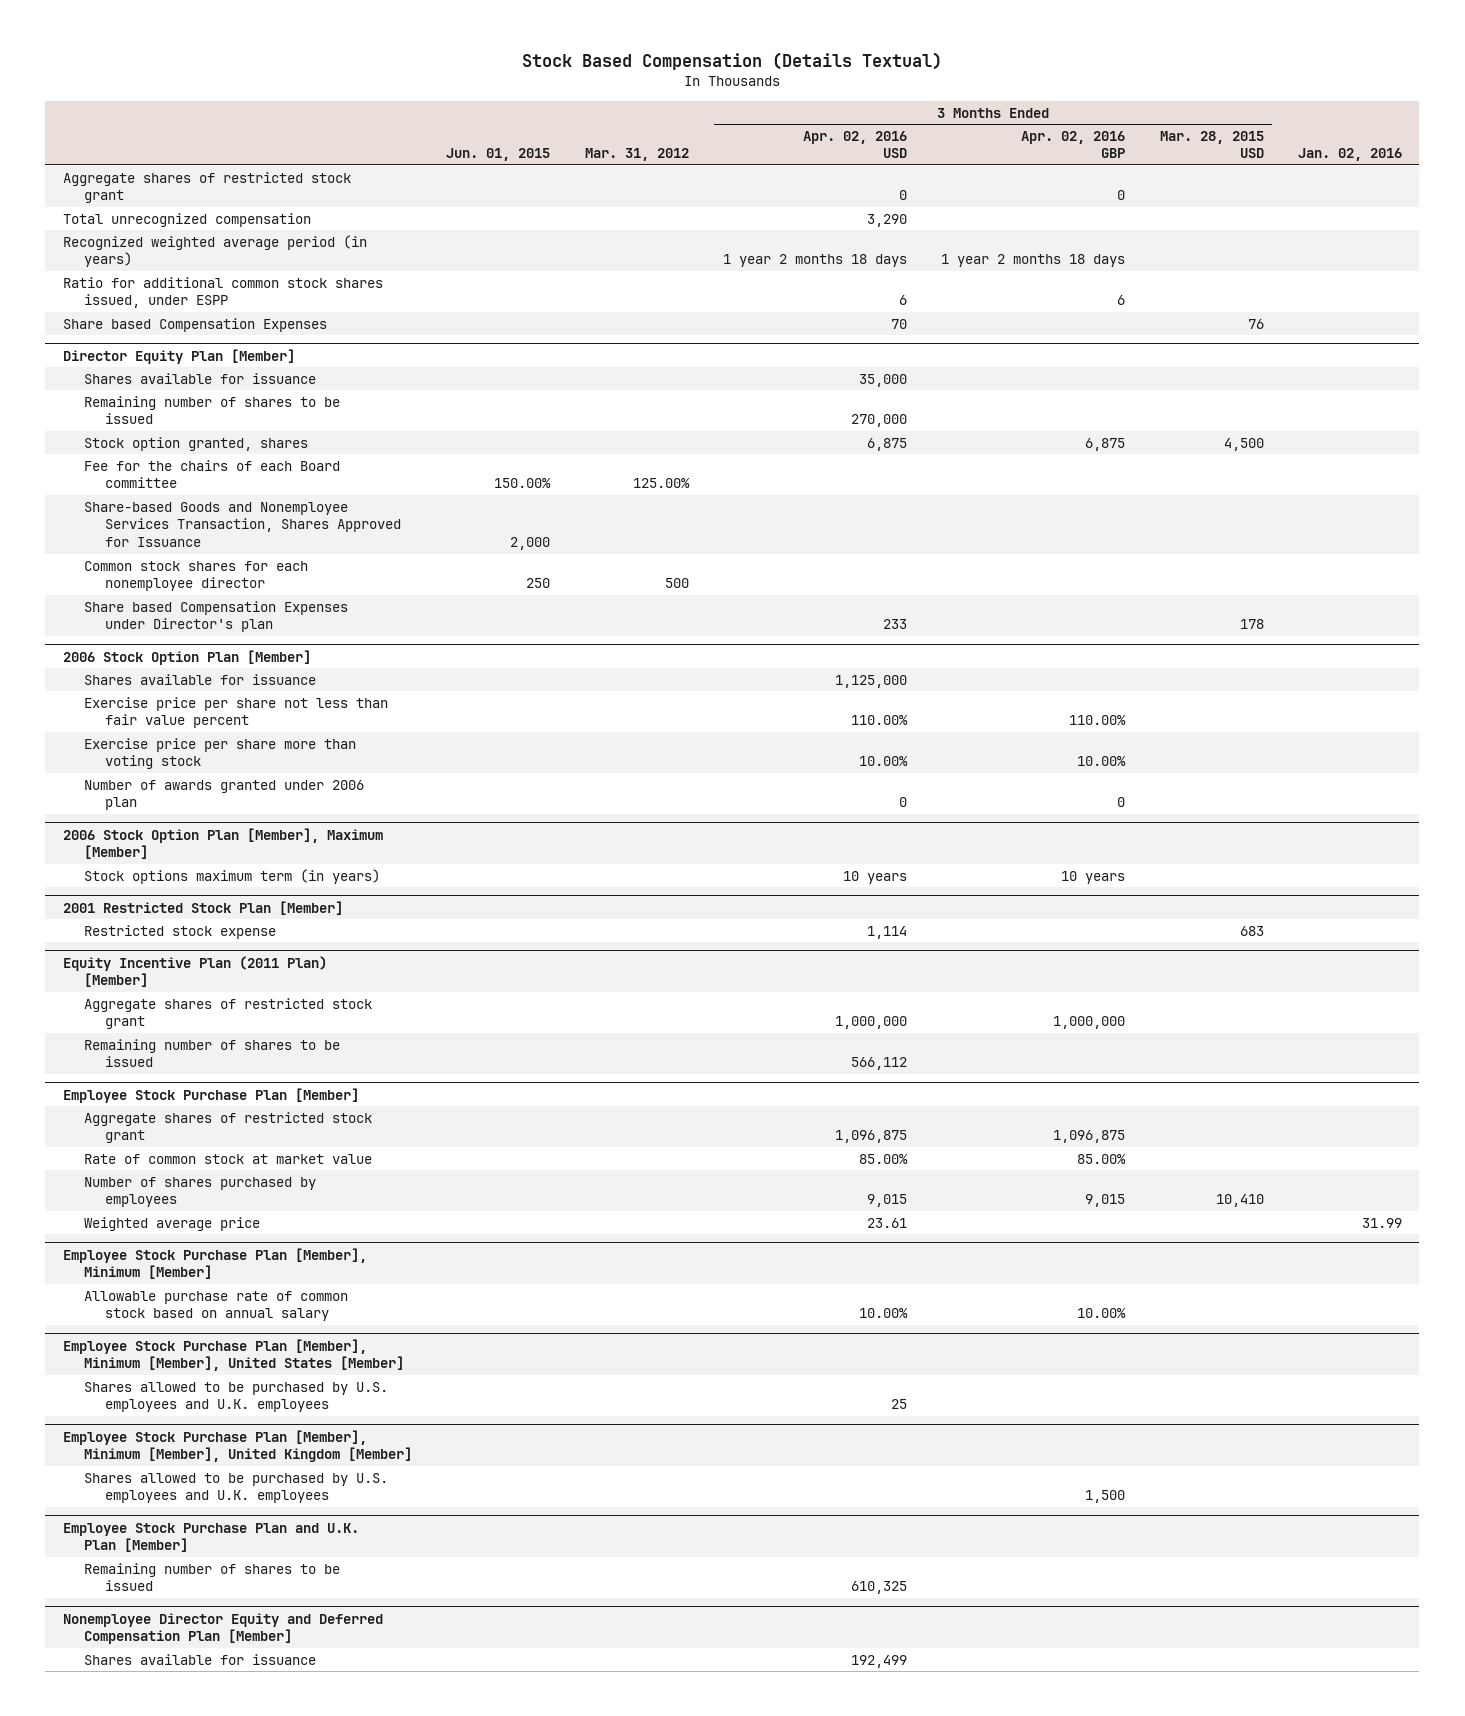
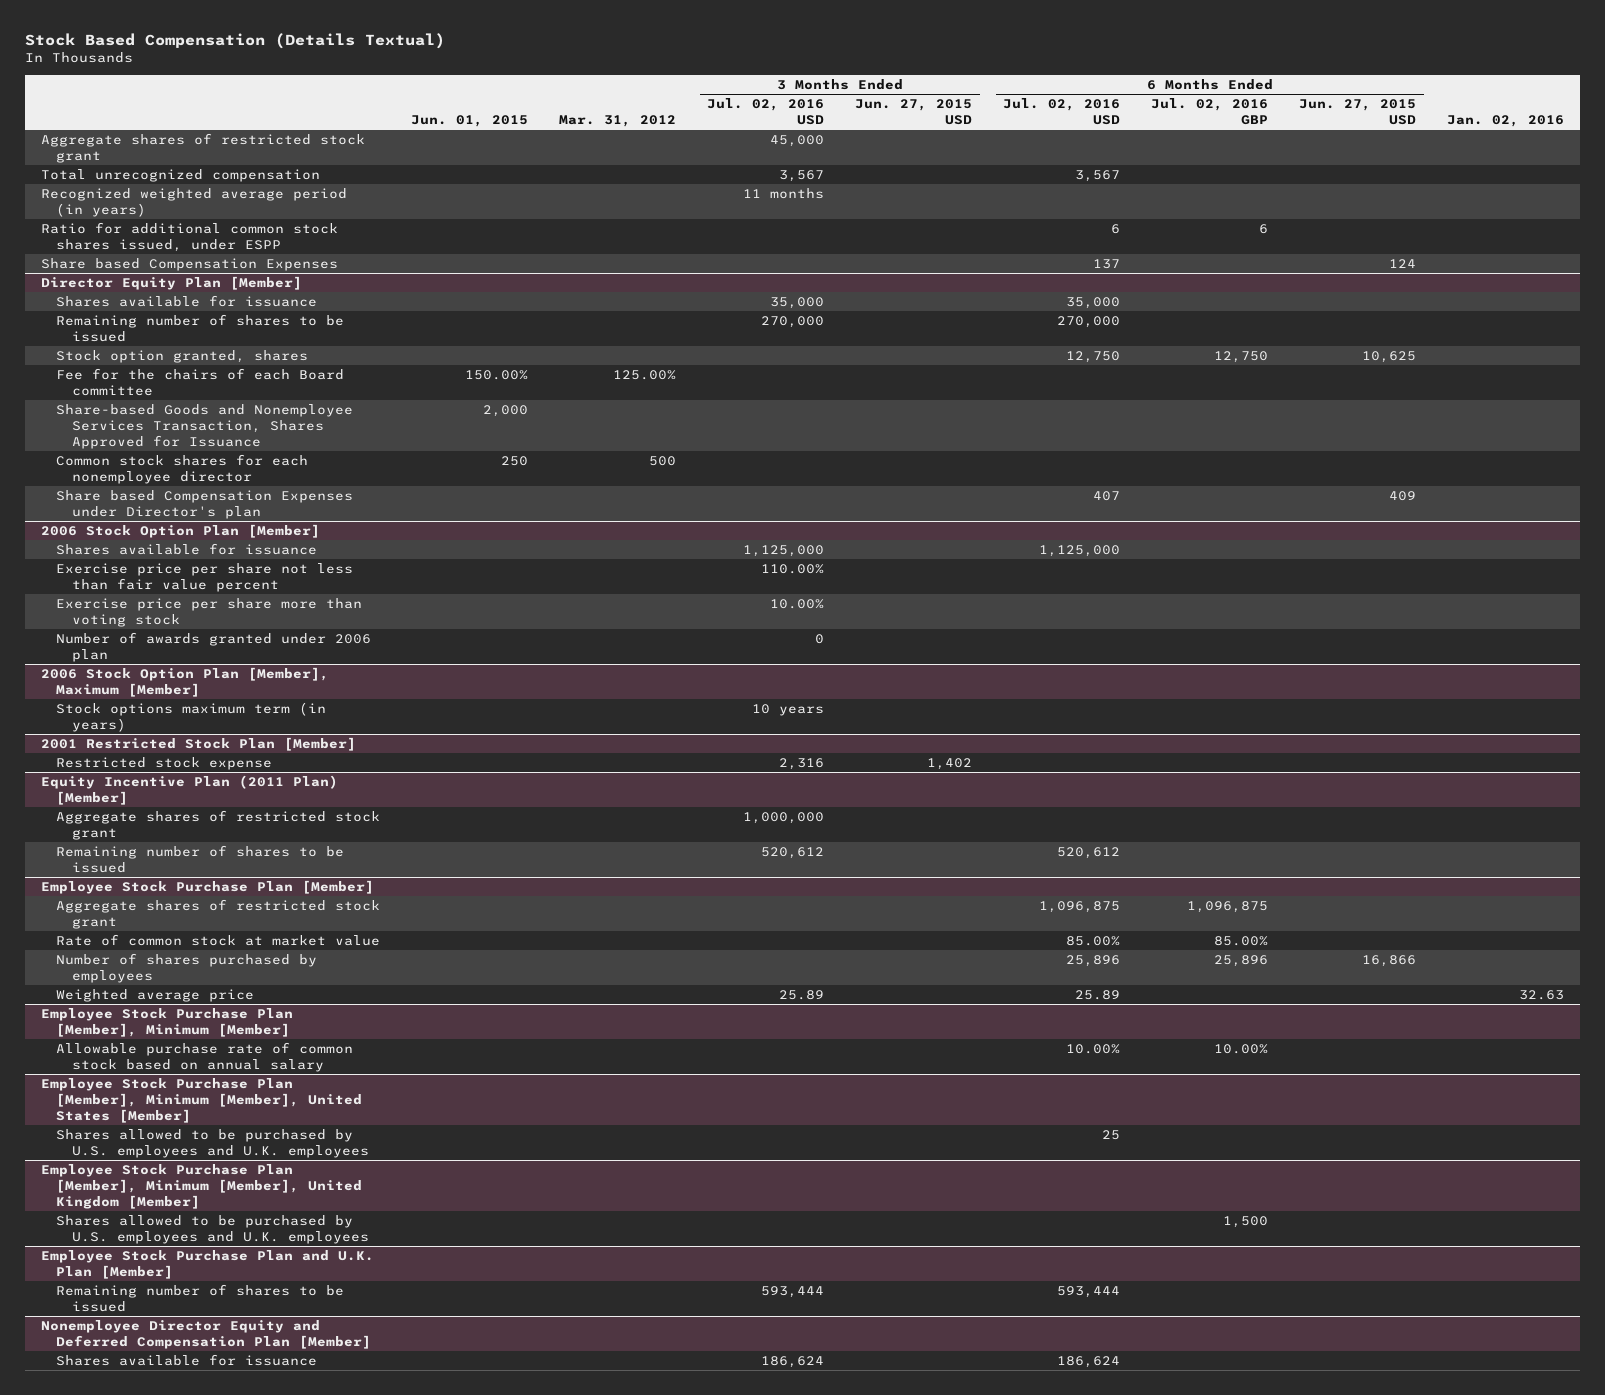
- | Jun. 01, 2015 | Mar. 31, 2012 | 3 Months Ended Apr. 02, 2016 USD | 3 Months Ended Apr. 02, 2016 GBP | 3 Months Ended Mar. 28, 2015 USD | Jan. 02, 2016
+ | Jun. 01, 2015 | Mar. 31, 2012 | 3 Months Ended Jul. 02, 2016 USD | 3 Months Ended Jun. 27, 2015 USD | 6 Months Ended Jul. 02, 2016 USD | 6 Months Ended Jul. 02, 2016 GBP | 6 Months Ended Jun. 27, 2015 USD | Jan. 02, 2016
@ Employee Stock Purchase Plan [Member]
- Weighted average price | | | 23.61 | | | 31.99
+ Weighted average price | | | 25.89 | | 25.89 | | | 32.63

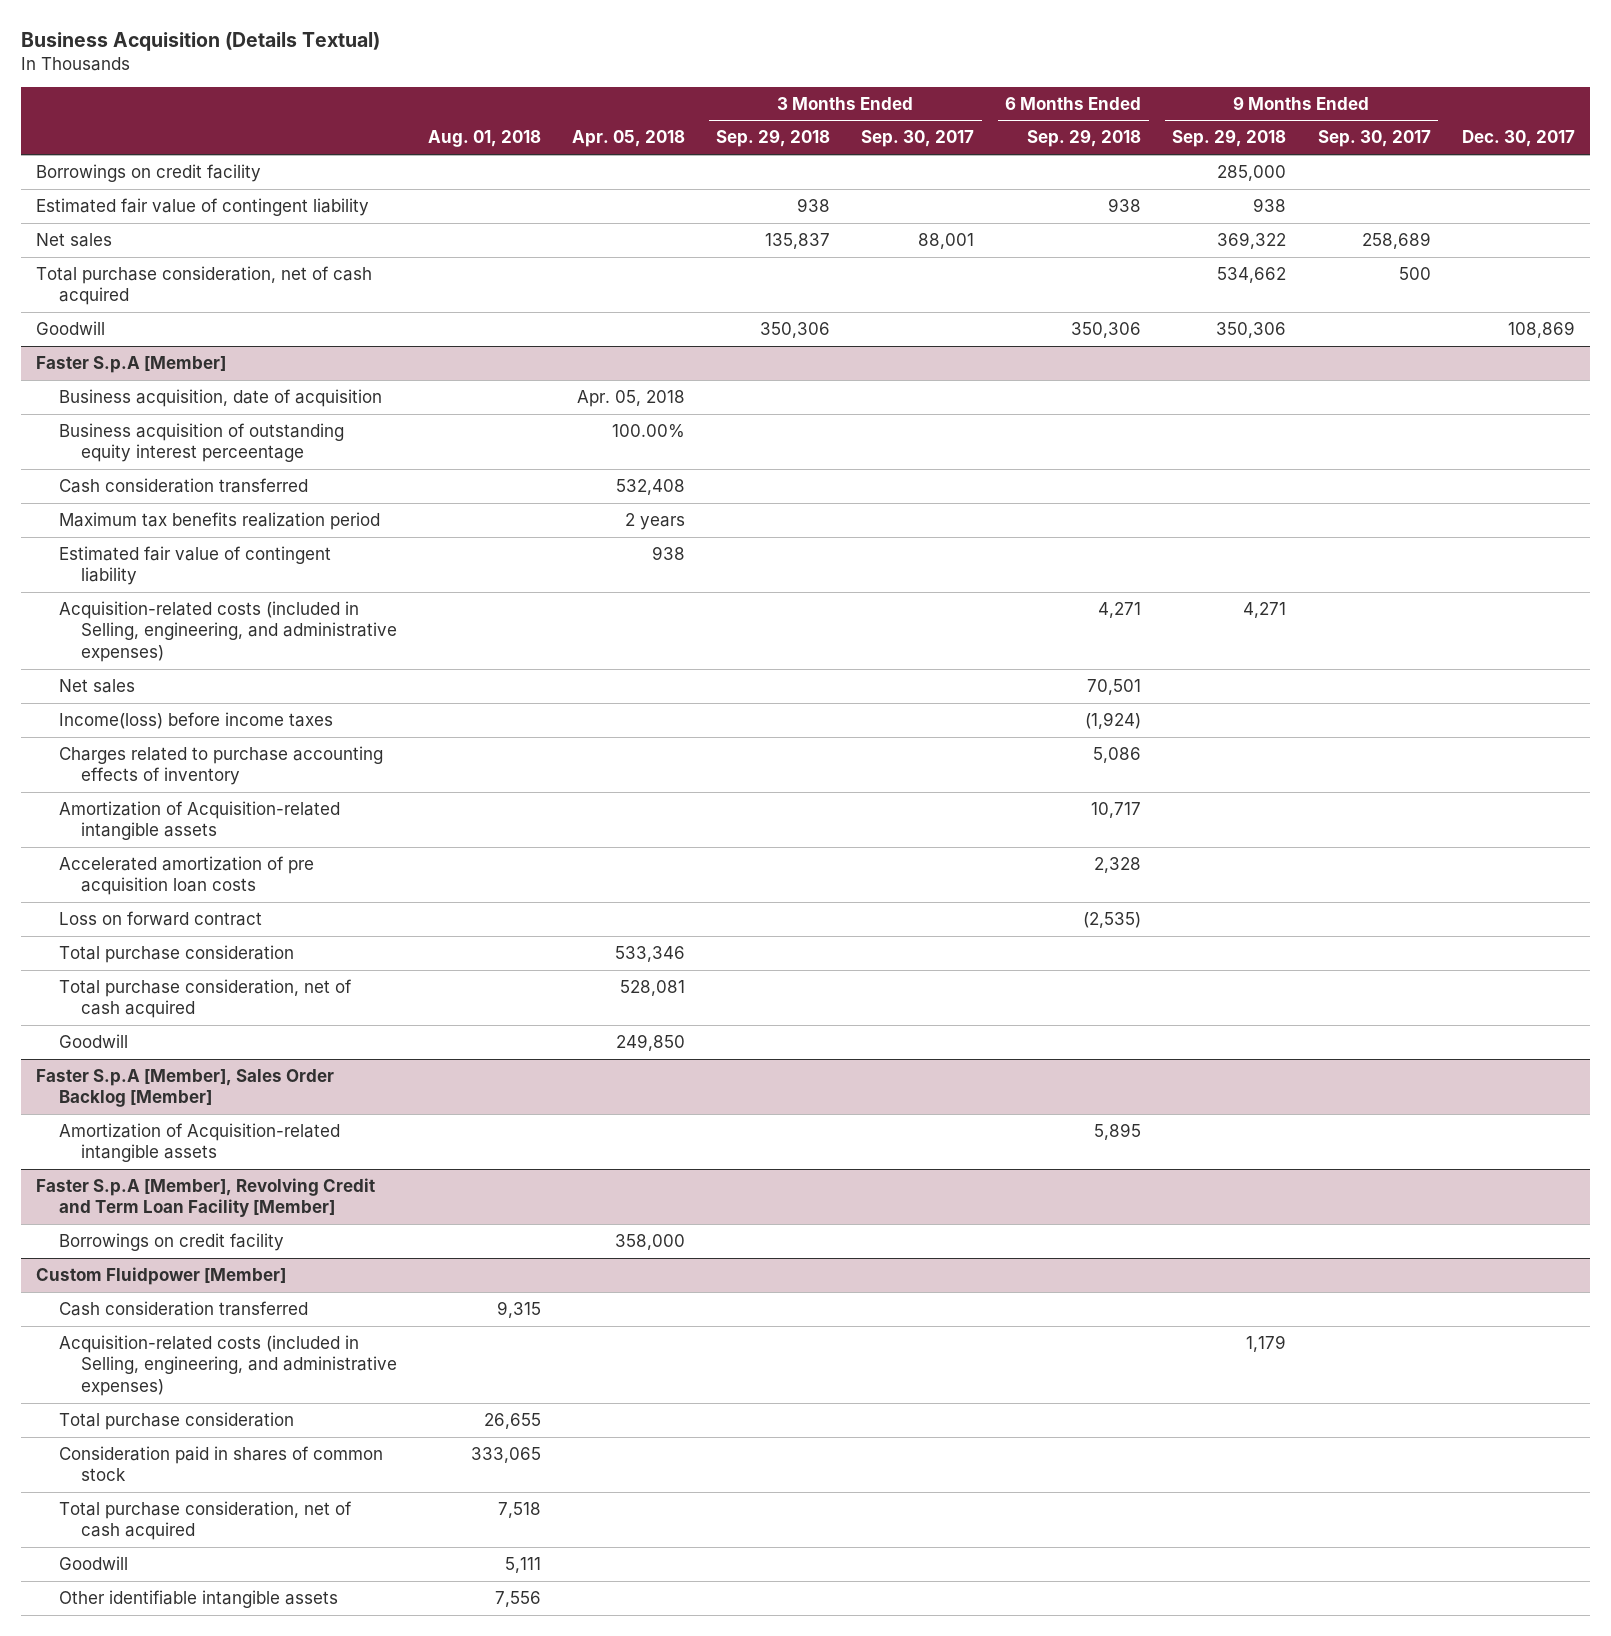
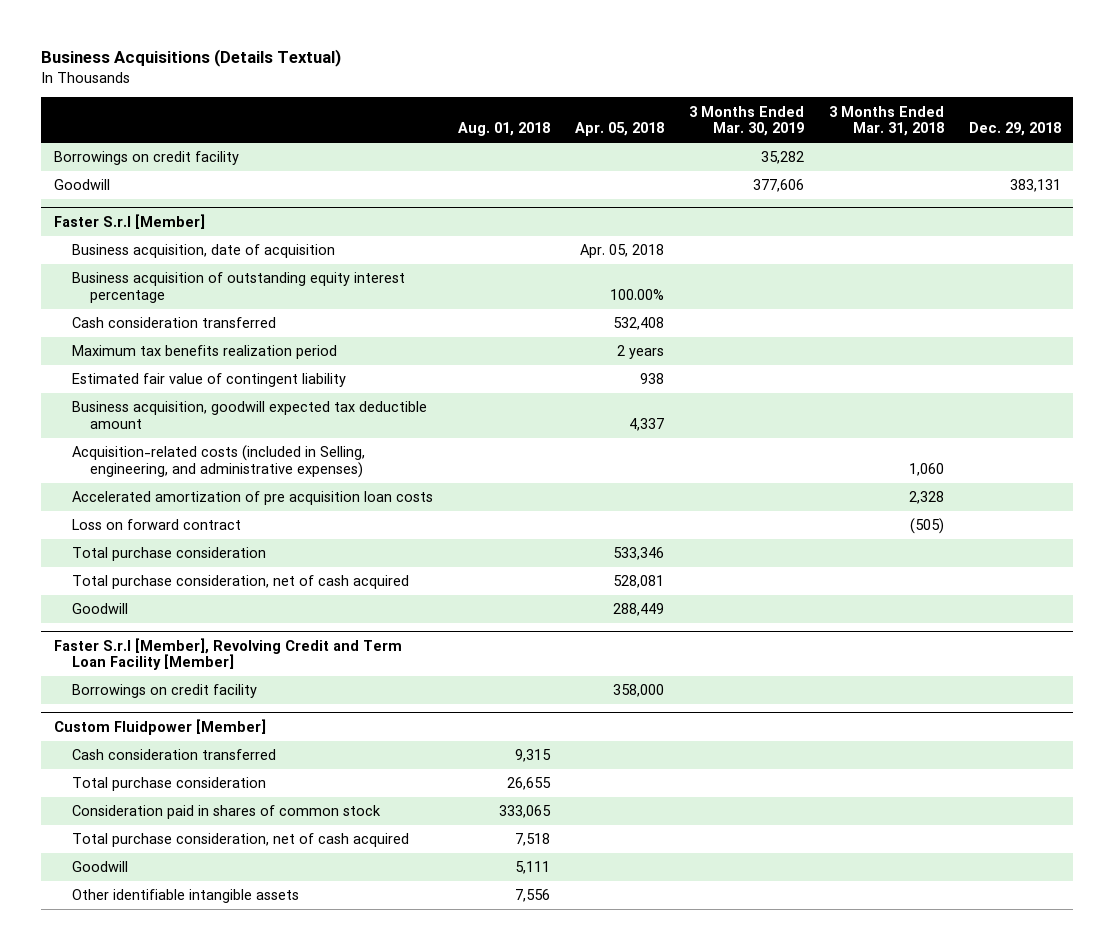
- Business Acquisition (Details Textual)
+ Business Acquisitions (Details Textual)
- | Aug. 01, 2018 | Apr. 05, 2018 | 3 Months Ended Sep. 29, 2018 | 3 Months Ended Sep. 30, 2017 | 6 Months Ended Sep. 29, 2018 | 9 Months Ended Sep. 29, 2018 | 9 Months Ended Sep. 30, 2017 | Dec. 30, 2017
+ | Aug. 01, 2018 | Apr. 05, 2018 | 3 Months Ended Mar. 30, 2019 | 3 Months Ended Mar. 31, 2018 | Dec. 29, 2018
- Estimated fair value of contingent liability | | | 938 | | 938 | 938 | |
- Net sales | | | 135,837 | 88,001 | | 369,322 | 258,689 |
- Total purchase consideration, net of cash acquired | | | | | | 534,662 | 500 |
- Faster S.p.A [Member]
+ Faster S.r.l [Member]
- Business acquisition of outstanding equity interest perceentage | | 100.00% | | | | | |
+ Business acquisition of outstanding equity interest percentage | | 100.00% | | |
+ Business acquisition, goodwill expected tax deductible amount | | 4,337 | | |
- Net sales | | | | | 70,501 | | |
- Income(loss) before income taxes | | | | | (1,924) | | |
- Charges related to purchase accounting effects of inventory | | | | | 5,086 | | |
- Amortization of Acquisition-related intangible assets | | | | | 10,717 | | |
- Goodwill | | 249,850 | | | | | |
- Faster S.p.A [Member], Sales Order Backlog [Member]
- Amortization of Acquisition-related intangible assets | | | | | 5,895 | | |
- Faster S.p.A [Member], Revolving Credit and Term Loan Facility [Member]
+ Goodwill | | 288,449 | | |
+ Faster S.r.l [Member], Revolving Credit and Term Loan Facility [Member]
@ Custom Fluidpower [Member]
- Acquisition-related costs (included in Selling, engineering, and administrative expenses) | | | | | | 1,179 | |

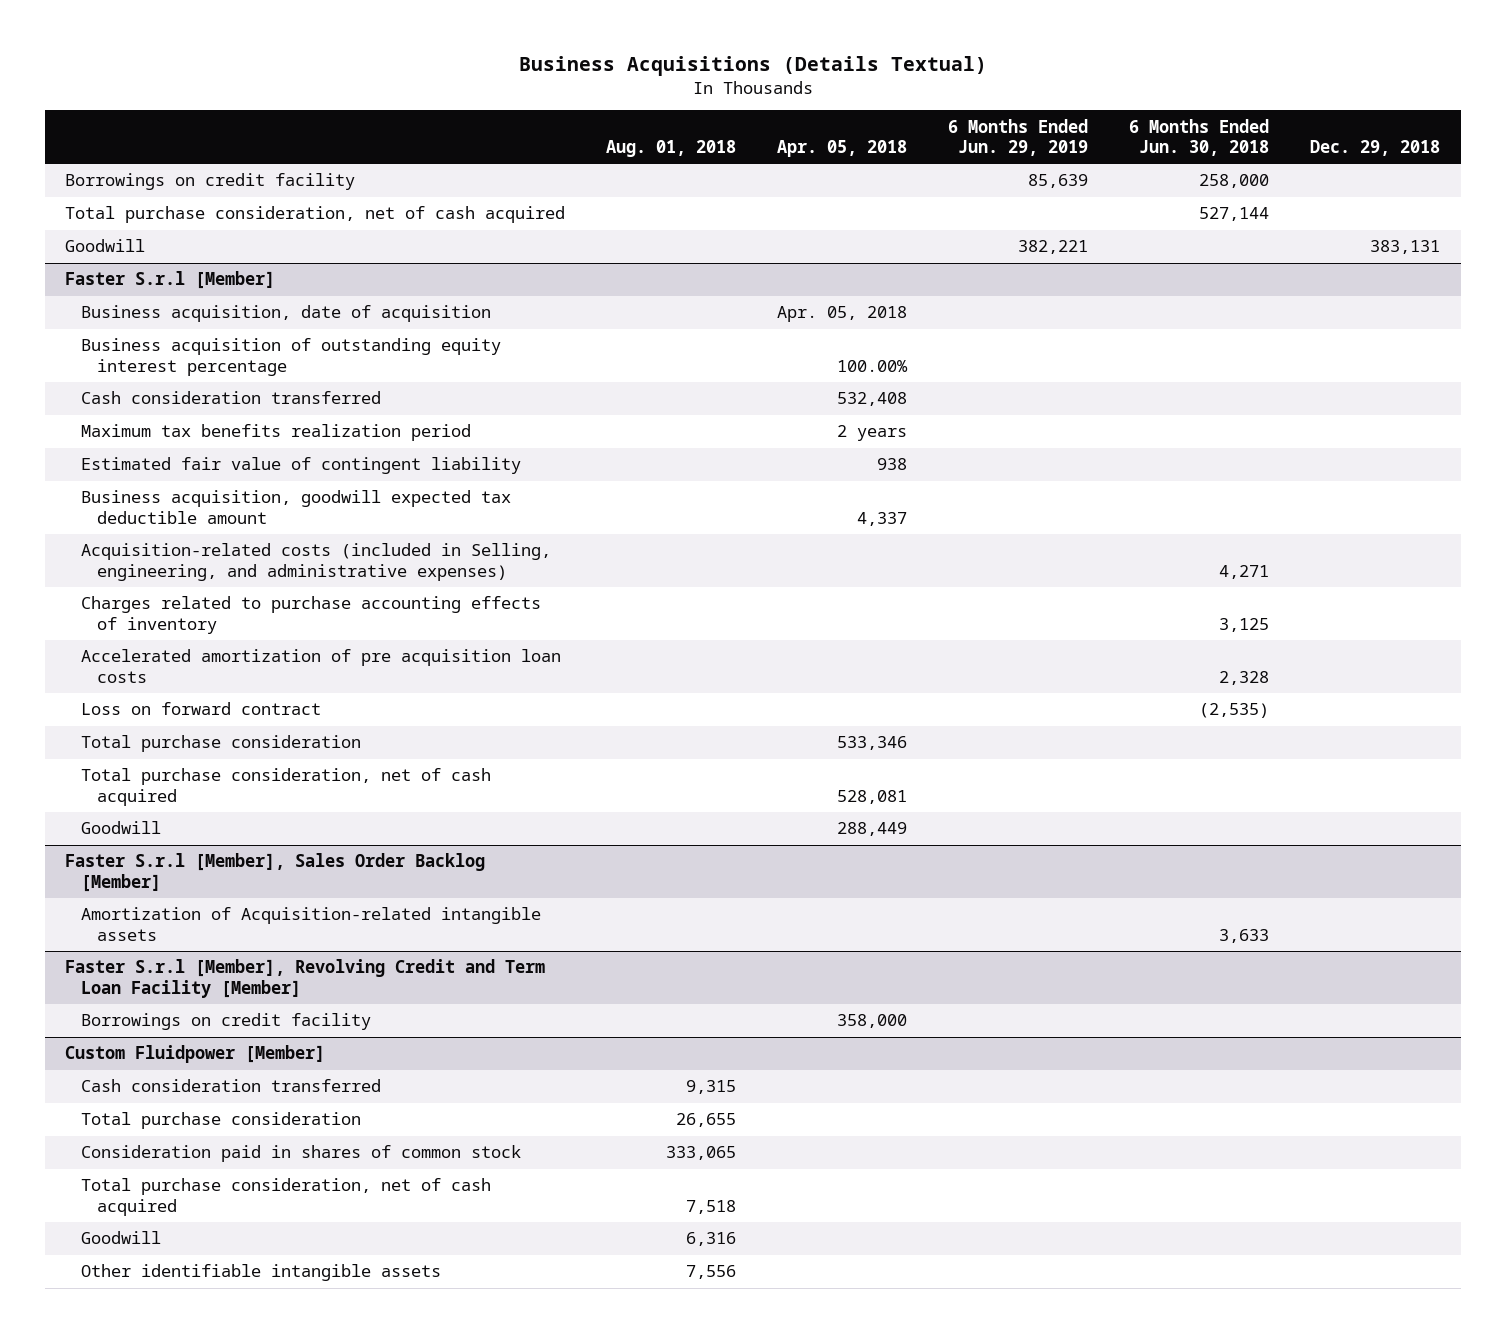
- | Aug. 01, 2018 | Apr. 05, 2018 | 3 Months Ended Mar. 30, 2019 | 3 Months Ended Mar. 31, 2018 | Dec. 29, 2018
+ | Aug. 01, 2018 | Apr. 05, 2018 | 6 Months Ended Jun. 29, 2019 | 6 Months Ended Jun. 30, 2018 | Dec. 29, 2018
+ Total purchase consideration, net of cash acquired | | | | 527,144 |
@ Faster S.r.l [Member]
+ Charges related to purchase accounting effects of inventory | | | | 3,125 |
+ Faster S.r.l [Member], Sales Order Backlog [Member]
+ Amortization of Acquisition-related intangible assets | | | | 3,633 |
@ Custom Fluidpower [Member]
- Goodwill | 5,111 | | | |
+ Goodwill | 6,316 | | | |

